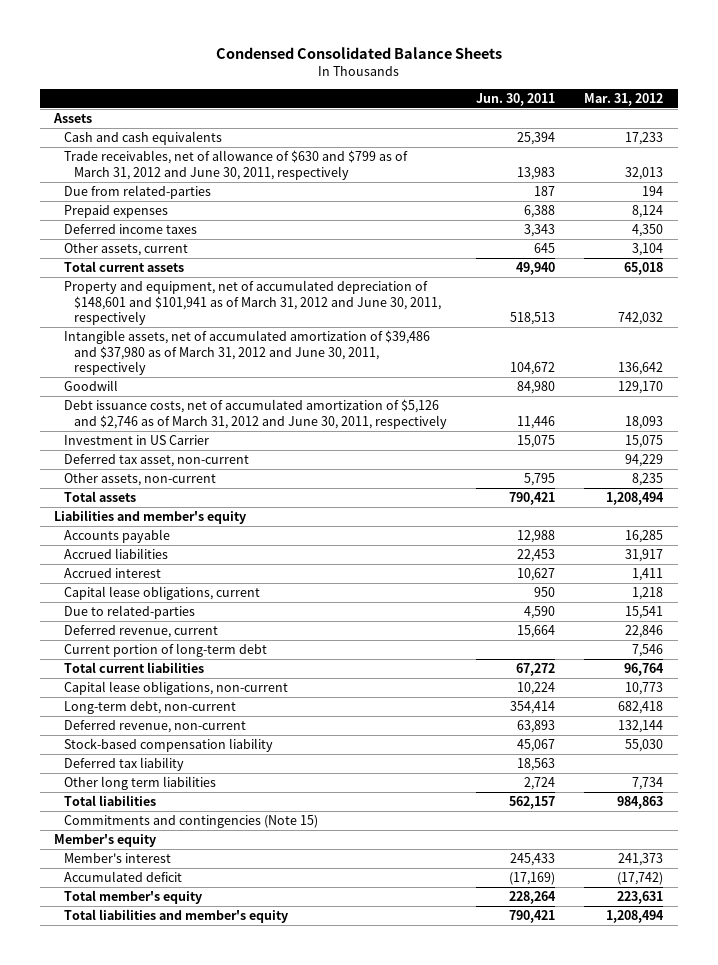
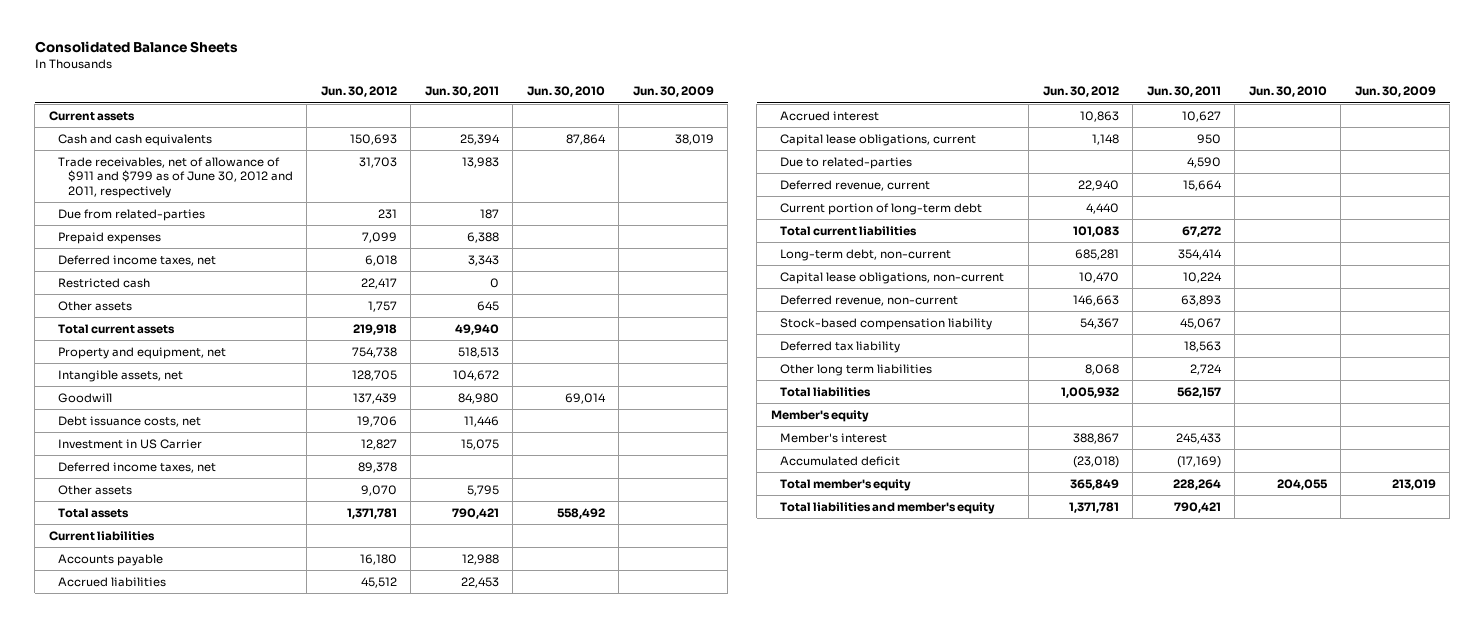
- Condensed Consolidated Balance Sheets
+ Consolidated Balance Sheets
- | Jun. 30, 2011 | Mar. 31, 2012
+ | Jun. 30, 2012 | Jun. 30, 2011 | Jun. 30, 2010 | Jun. 30, 2009
- Assets
+ Current assets
- Trade receivables, net of allowance of $630 and $799 as of March 31, 2012 and June 30, 2011, respectively | 13,983 | 32,013
+ Trade receivables, net of allowance of $911 and $799 as of June 30, 2012 and 2011, respectively | 31,703 | 13,983 | |
- Deferred income taxes | 3,343 | 4,350
- Other assets, current | 645 | 3,104
+ Deferred income taxes, net | 6,018 | 3,343 | |
+ Restricted cash | 22,417 | 0 | |
+ Other assets | 1,757 | 645 | |
- Property and equipment, net of accumulated depreciation of $148,601 and $101,941 as of March 31, 2012 and June 30, 2011, respectively | 518,513 | 742,032
- Intangible assets, net of accumulated amortization of $39,486 and $37,980 as of March 31, 2012 and June 30, 2011, respectively | 104,672 | 136,642
+ Property and equipment, net | 754,738 | 518,513 | |
+ Intangible assets, net | 128,705 | 104,672 | |
- Debt issuance costs, net of accumulated amortization of $5,126 and $2,746 as of March 31, 2012 and June 30, 2011, respectively | 11,446 | 18,093
+ Debt issuance costs, net | 19,706 | 11,446 | |
- Deferred tax asset, non-current | | 94,229
- Other assets, non-current | 5,795 | 8,235
+ Deferred income taxes, net | 89,378 | | |
+ Other assets | 9,070 | 5,795 | |
- Liabilities and member's equity
+ Current liabilities
moved down: Capital lease obligations, non-current | 10,470 | 10,224 | |
- Commitments and contingencies (Note 15)

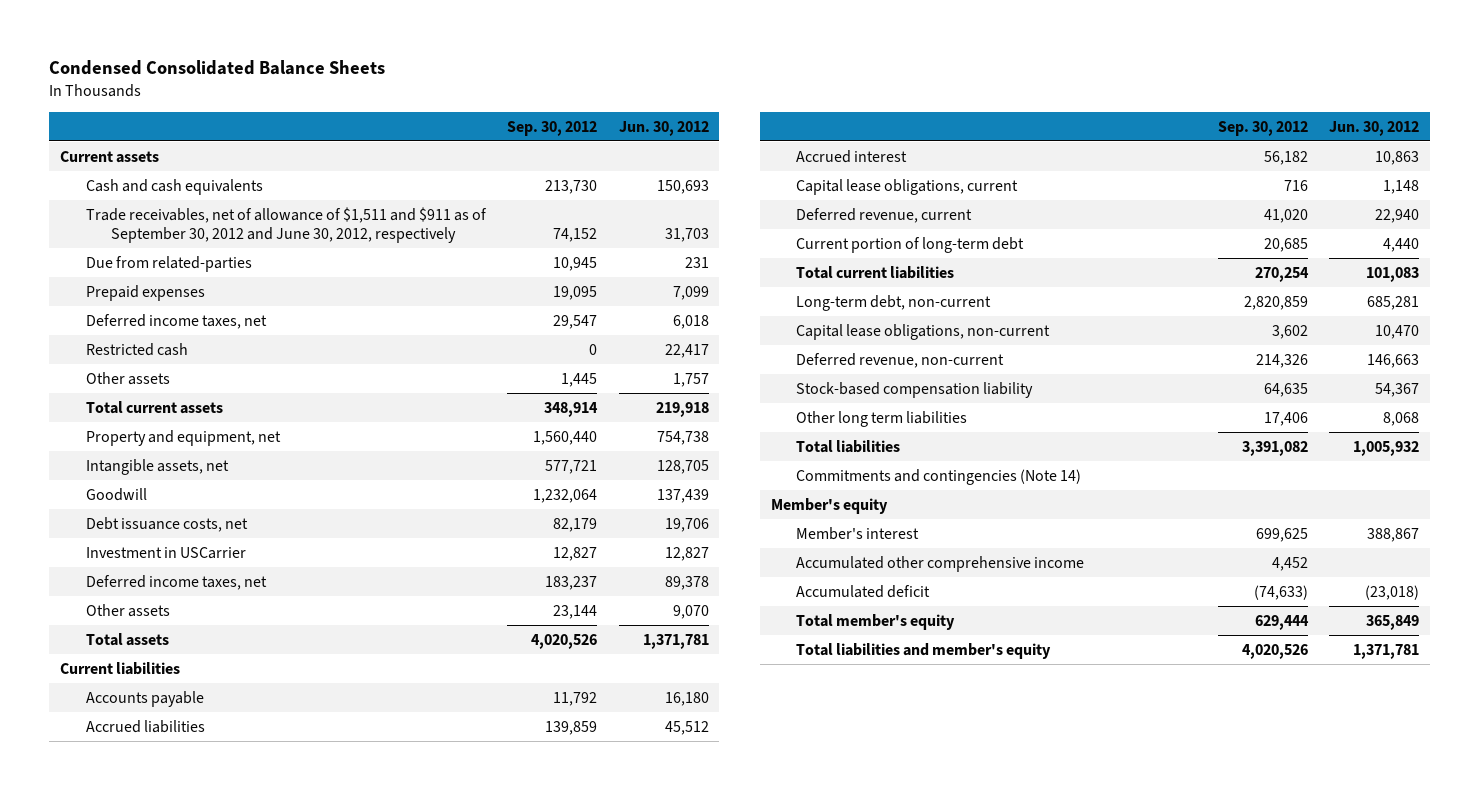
- Consolidated Balance Sheets
+ Condensed Consolidated Balance Sheets
- | Jun. 30, 2012 | Jun. 30, 2011 | Jun. 30, 2010 | Jun. 30, 2009
+ | Sep. 30, 2012 | Jun. 30, 2012
- Trade receivables, net of allowance of $911 and $799 as of June 30, 2012 and 2011, respectively | 31,703 | 13,983 | |
+ Trade receivables, net of allowance of $1,511 and $911 as of September 30, 2012 and June 30, 2012, respectively | 74,152 | 31,703
- Investment in US Carrier | 12,827 | 15,075 | |
+ Investment in USCarrier | 12,827 | 12,827
- Due to related-parties | | 4,590 | |
- Deferred tax liability | | 18,563 | |
+ Commitments and contingencies (Note 14)
+ Accumulated other comprehensive income | 4,452 |

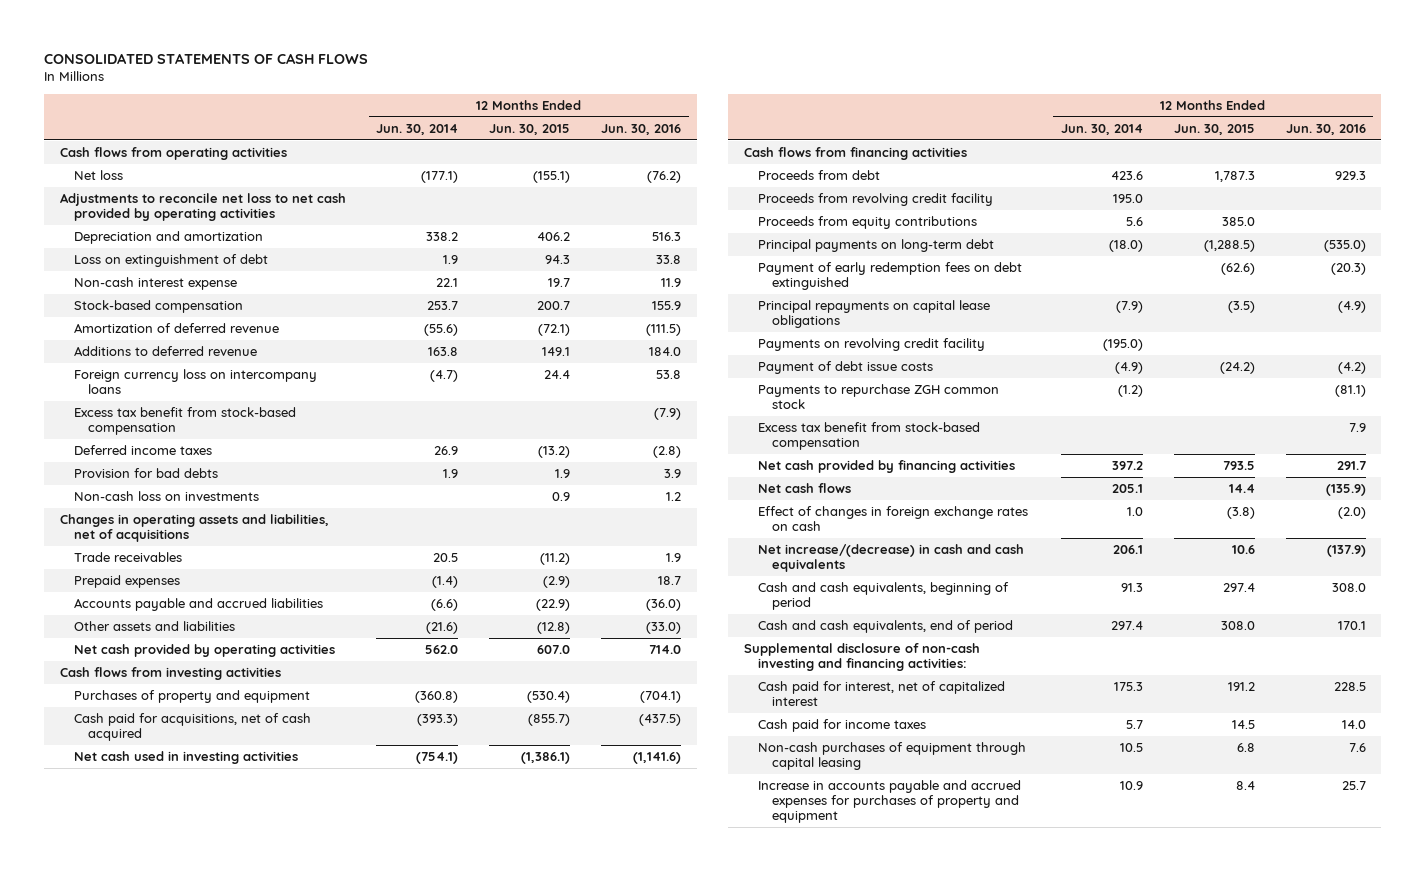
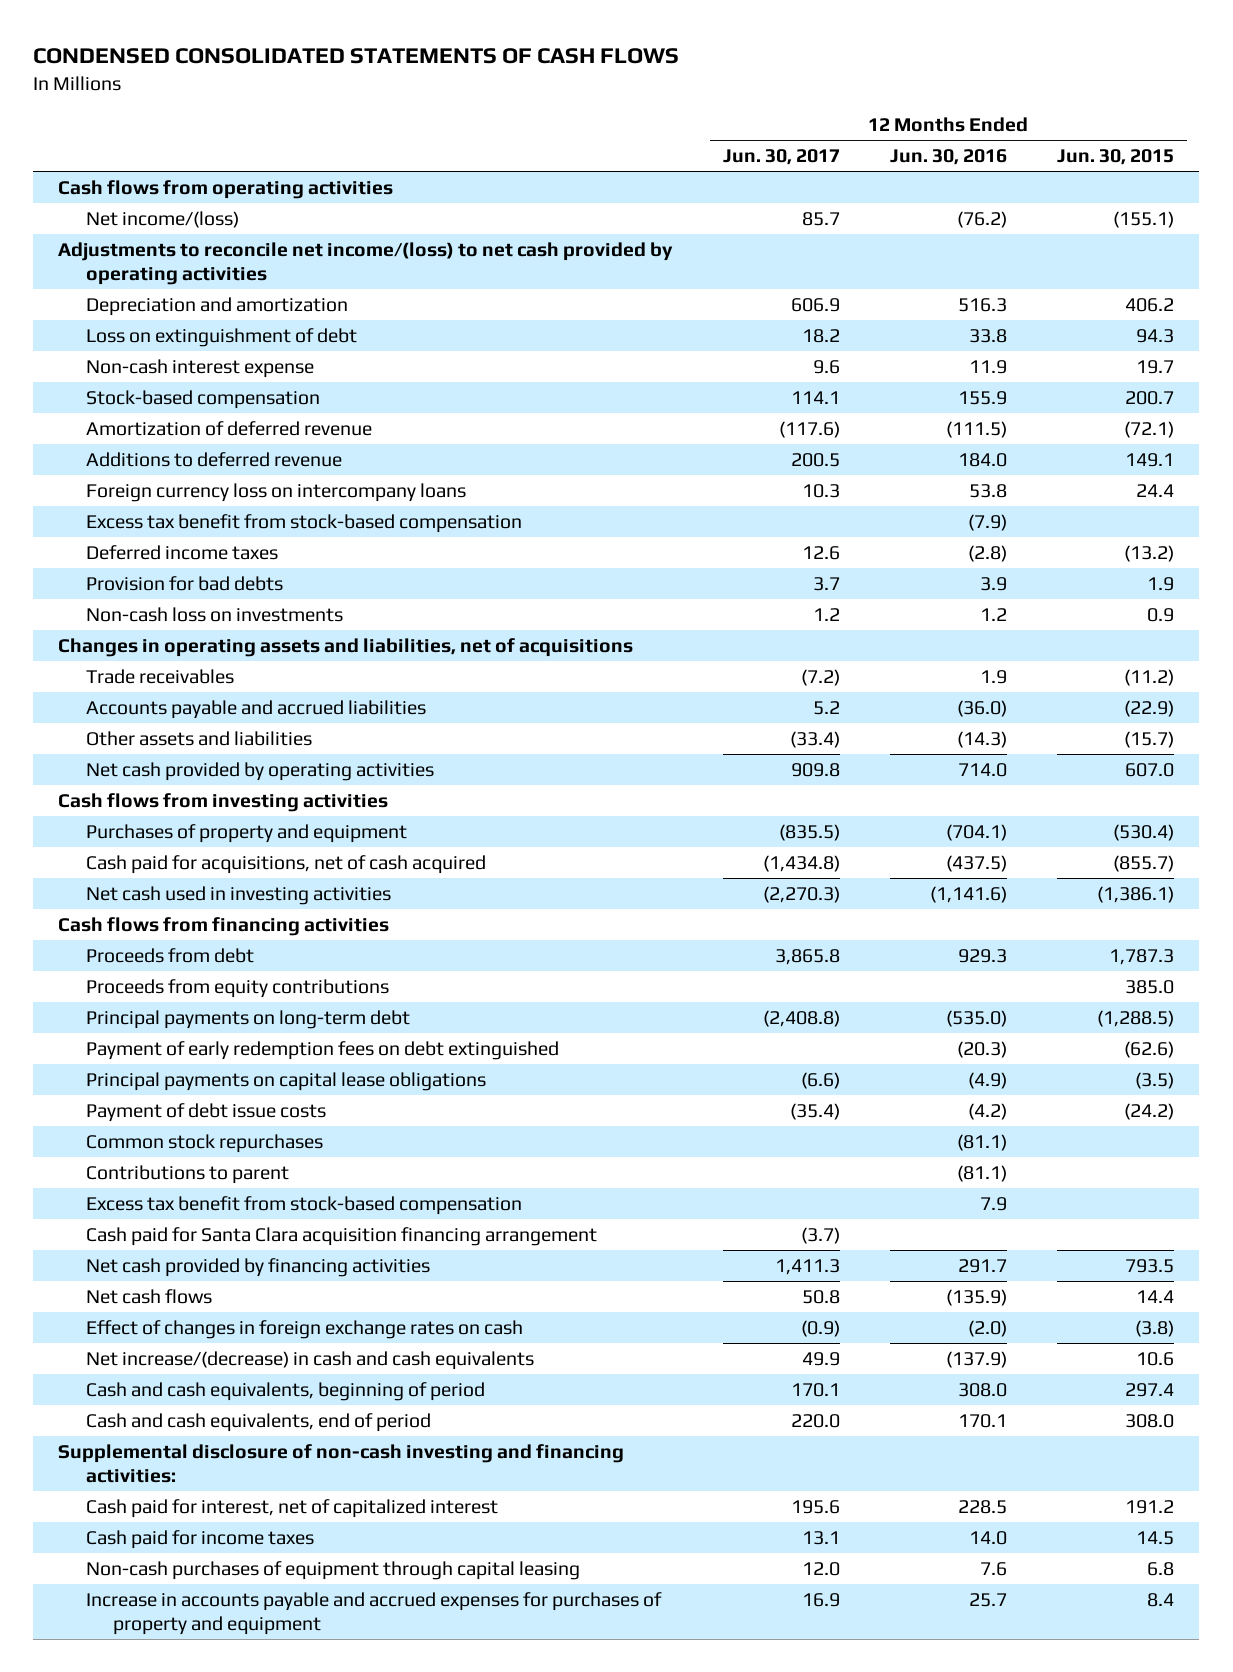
- CONSOLIDATED STATEMENTS OF CASH FLOWS
+ CONDENSED CONSOLIDATED STATEMENTS OF CASH FLOWS
- | 12 Months Ended Jun. 30, 2014 | 12 Months Ended Jun. 30, 2015 | 12 Months Ended Jun. 30, 2016
+ | 12 Months Ended Jun. 30, 2017 | 12 Months Ended Jun. 30, 2016 | 12 Months Ended Jun. 30, 2015
- Net loss | (177.1) | (155.1) | (76.2)
- Adjustments to reconcile net loss to net cash provided by operating activities
+ Net income/(loss) | 85.7 | (76.2) | (155.1)
+ Adjustments to reconcile net income/(loss) to net cash provided by operating activities
- Prepaid expenses | (1.4) | (2.9) | 18.7
- Other assets and liabilities | (21.6) | (12.8) | (33.0)
+ Other assets and liabilities | (33.4) | (14.3) | (15.7)
- Proceeds from revolving credit facility | 195.0 | |
- Principal repayments on capital lease obligations | (7.9) | (3.5) | (4.9)
- Payments on revolving credit facility | (195.0) | |
+ Principal payments on capital lease obligations | (6.6) | (4.9) | (3.5)
- Payments to repurchase ZGH common stock | (1.2) | | (81.1)
+ Common stock repurchases | | (81.1) |
+ Contributions to parent | | (81.1) |
+ Cash paid for Santa Clara acquisition financing arrangement | (3.7) | |

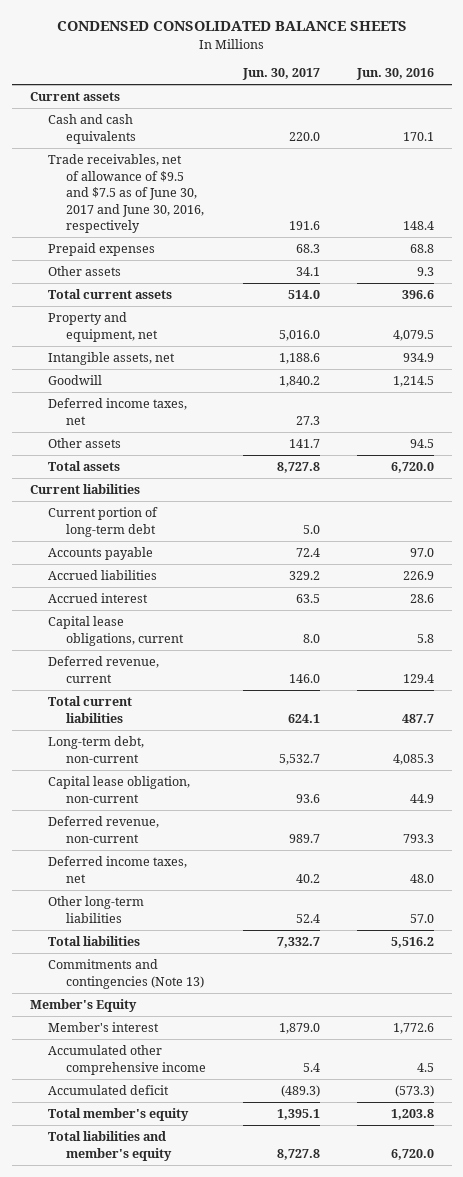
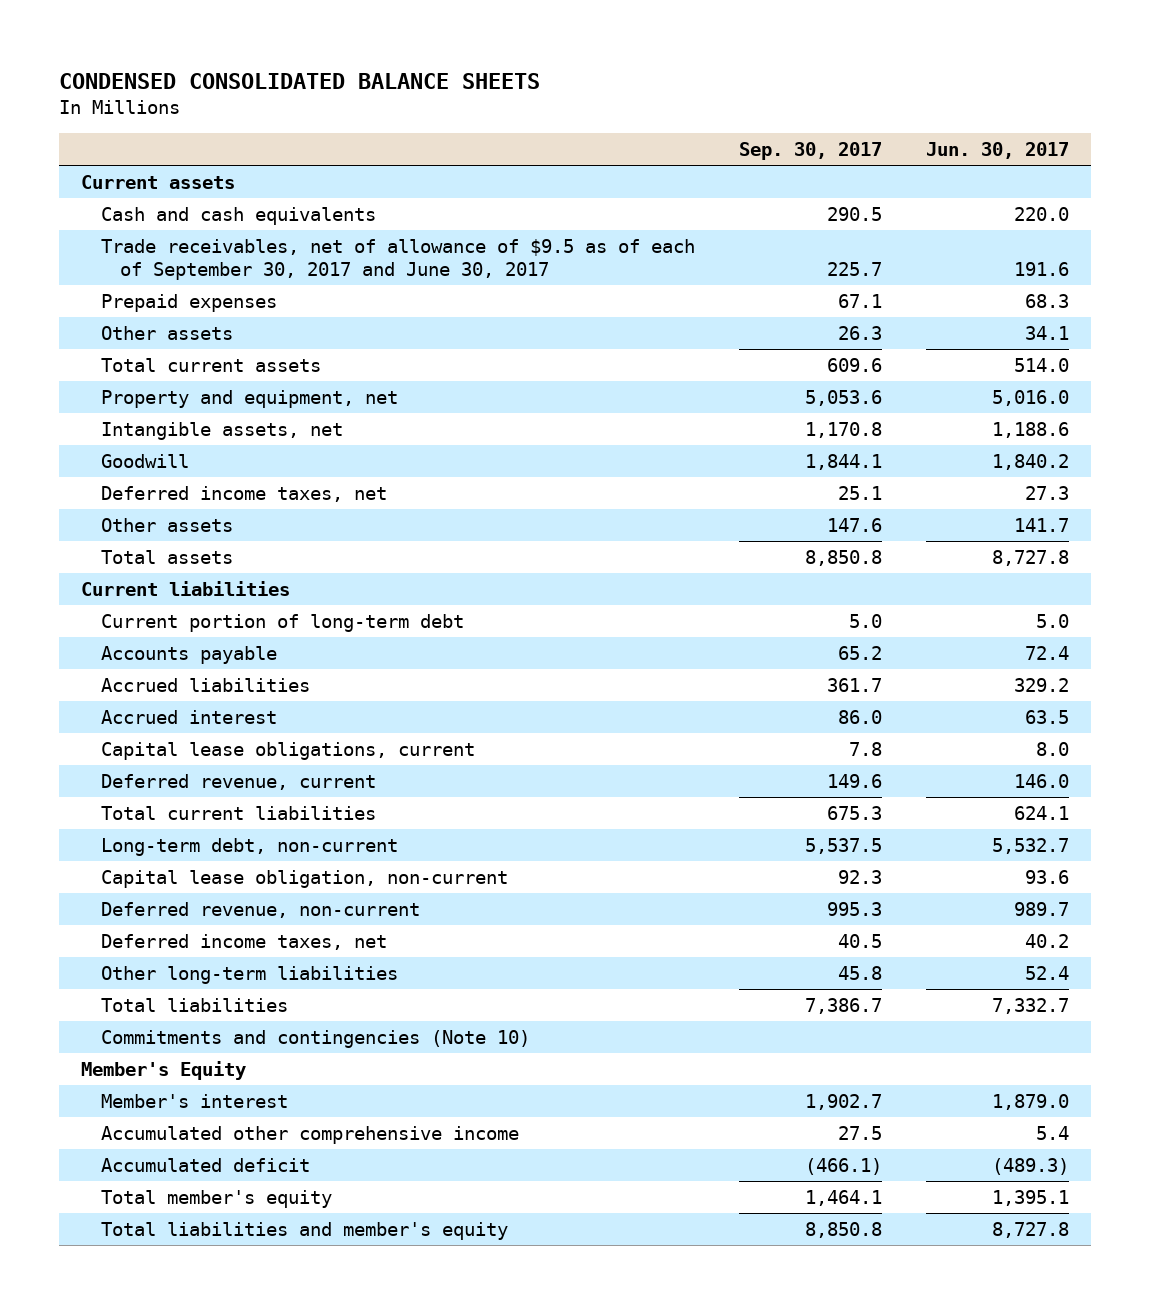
- | Jun. 30, 2017 | Jun. 30, 2016
+ | Sep. 30, 2017 | Jun. 30, 2017
- Trade receivables, net of allowance of $9.5 and $7.5 as of June 30, 2017 and June 30, 2016, respectively | 191.6 | 148.4
+ Trade receivables, net of allowance of $9.5 as of each of September 30, 2017 and June 30, 2017 | 225.7 | 191.6
- Commitments and contingencies (Note 13)
+ Commitments and contingencies (Note 10)

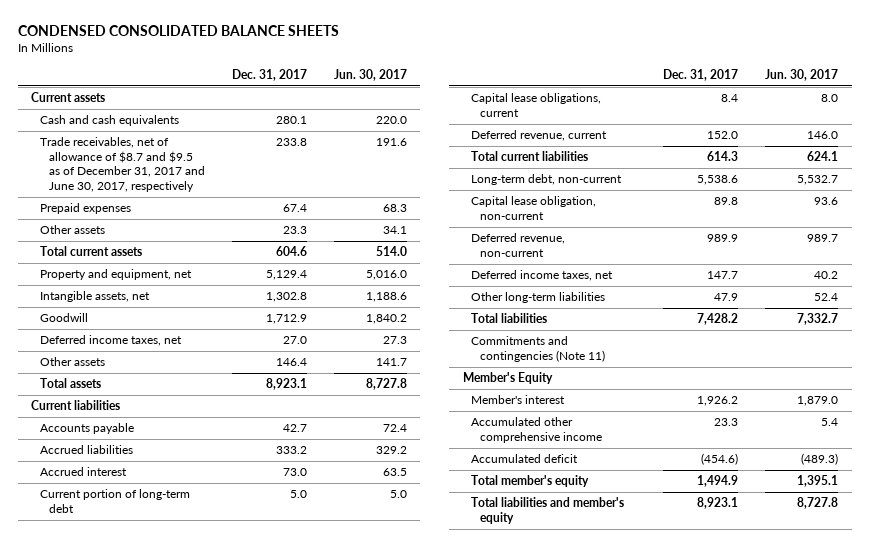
- | Sep. 30, 2017 | Jun. 30, 2017
+ | Dec. 31, 2017 | Jun. 30, 2017
- Trade receivables, net of allowance of $9.5 as of each of September 30, 2017 and June 30, 2017 | 225.7 | 191.6
+ Trade receivables, net of allowance of $8.7 and $9.5 as of December 31, 2017 and June 30, 2017, respectively | 233.8 | 191.6
moved down: Current portion of long-term debt | 5.0 | 5.0
- Commitments and contingencies (Note 10)
+ Commitments and contingencies (Note 11)

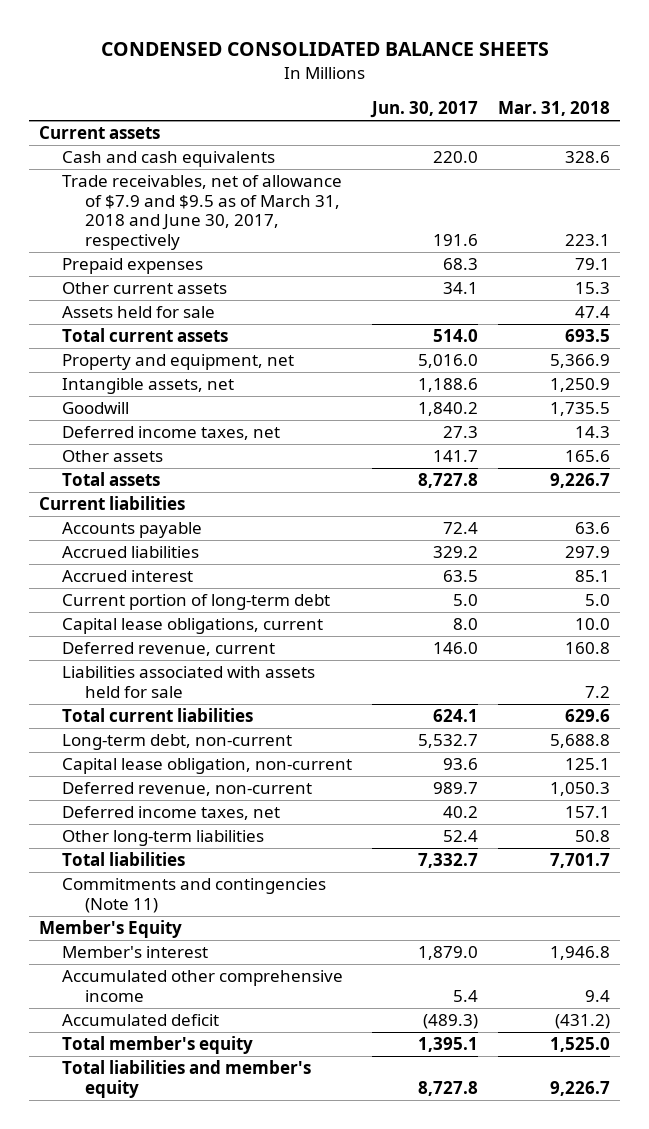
- | Dec. 31, 2017 | Jun. 30, 2017
+ | Jun. 30, 2017 | Mar. 31, 2018
- Trade receivables, net of allowance of $8.7 and $9.5 as of December 31, 2017 and June 30, 2017, respectively | 233.8 | 191.6
+ Trade receivables, net of allowance of $7.9 and $9.5 as of March 31, 2018 and June 30, 2017, respectively | 191.6 | 223.1
- Other assets | 23.3 | 34.1
+ Other current assets | 34.1 | 15.3
+ Assets held for sale | | 47.4
+ Liabilities associated with assets held for sale | | 7.2

